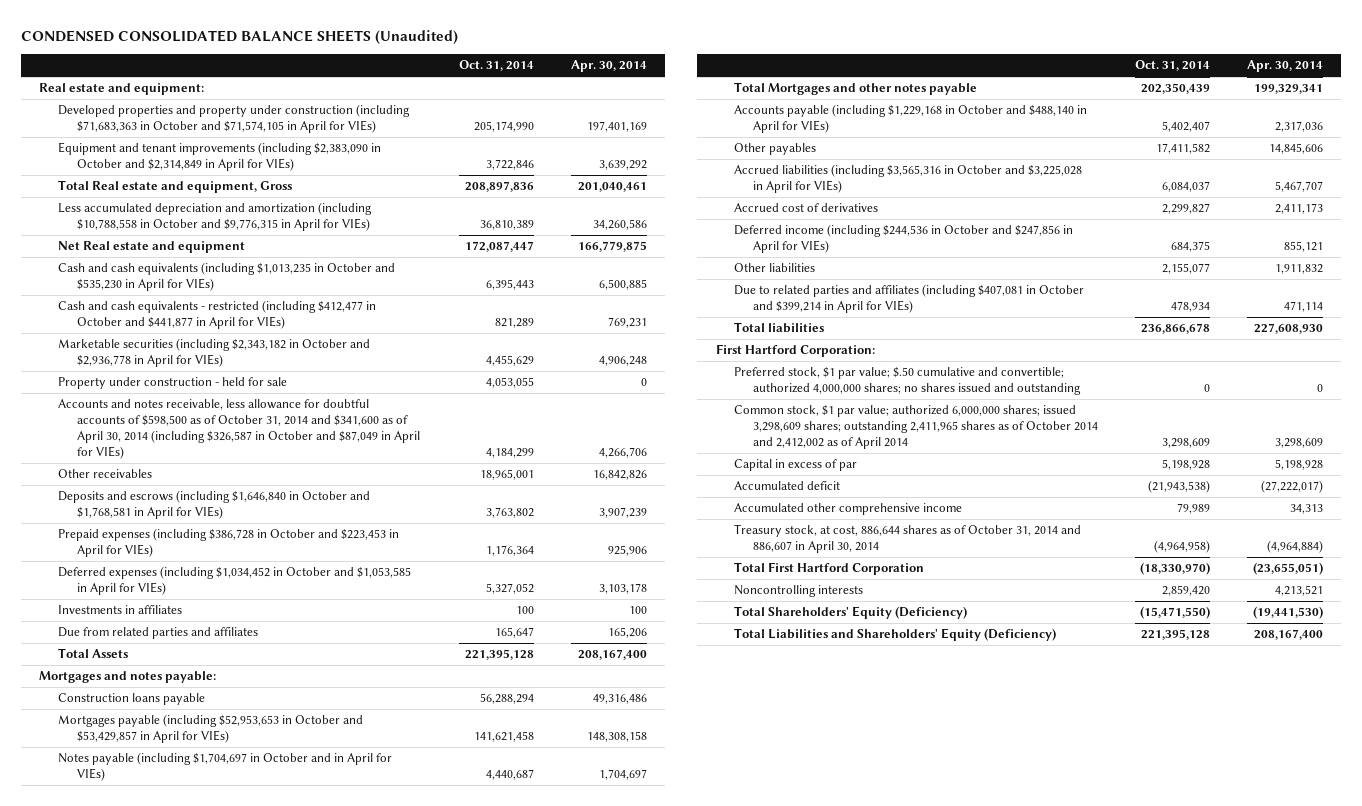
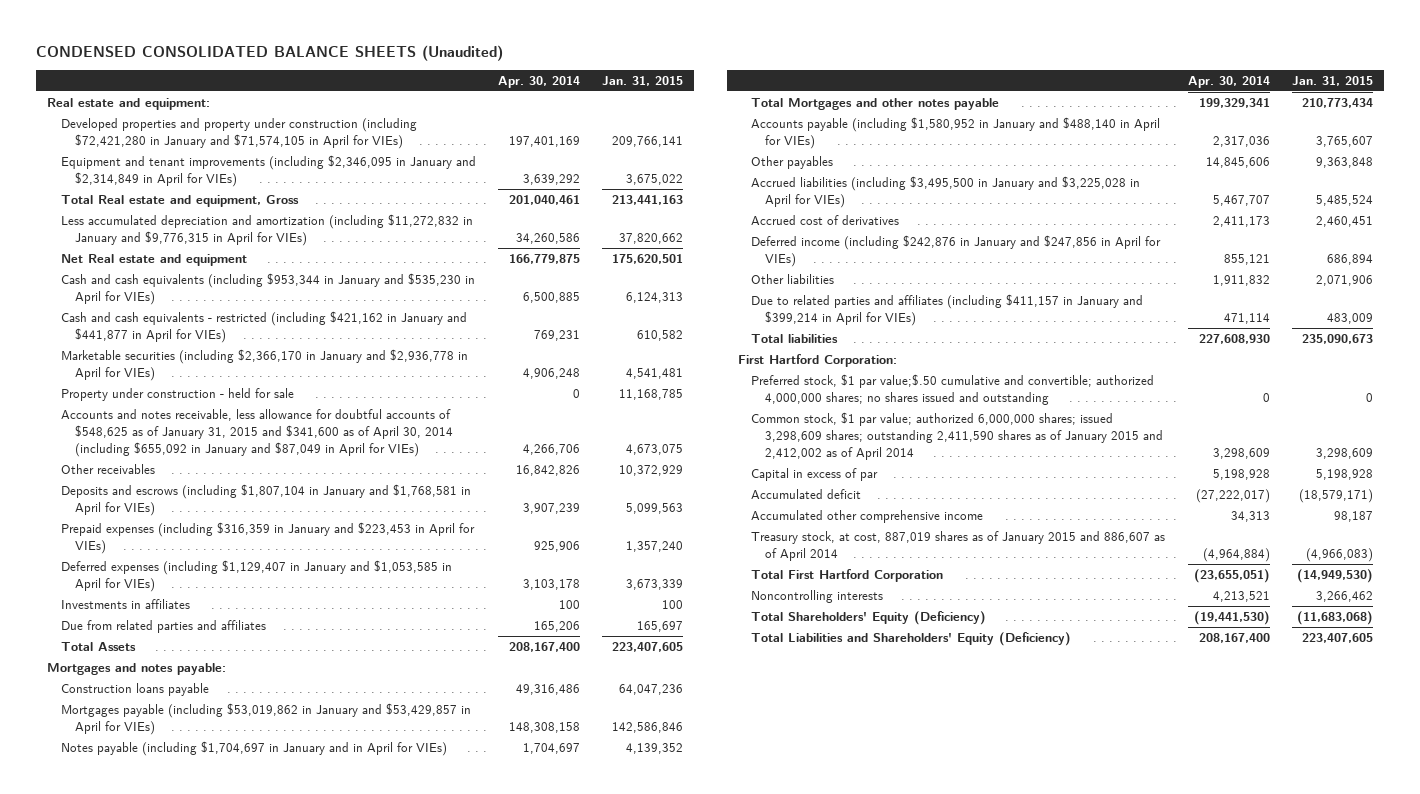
- | Oct. 31, 2014 | Apr. 30, 2014
+ | Apr. 30, 2014 | Jan. 31, 2015
- Developed properties and property under construction (including $71,683,363 in October and $71,574,105 in April for VIEs) | 205,174,990 | 197,401,169
- Equipment and tenant improvements (including $2,383,090 in October and $2,314,849 in April for VIEs) | 3,722,846 | 3,639,292
+ Developed properties and property under construction (including $72,421,280 in January and $71,574,105 in April for VIEs) | 197,401,169 | 209,766,141
+ Equipment and tenant improvements (including $2,346,095 in January and $2,314,849 in April for VIEs) | 3,639,292 | 3,675,022
- Less accumulated depreciation and amortization (including $10,788,558 in October and $9,776,315 in April for VIEs) | 36,810,389 | 34,260,586
+ Less accumulated depreciation and amortization (including $11,272,832 in January and $9,776,315 in April for VIEs) | 34,260,586 | 37,820,662
- Cash and cash equivalents (including $1,013,235 in October and $535,230 in April for VIEs) | 6,395,443 | 6,500,885
- Cash and cash equivalents - restricted (including $412,477 in October and $441,877 in April for VIEs) | 821,289 | 769,231
- Marketable securities (including $2,343,182 in October and $2,936,778 in April for VIEs) | 4,455,629 | 4,906,248
+ Cash and cash equivalents (including $953,344 in January and $535,230 in April for VIEs) | 6,500,885 | 6,124,313
+ Cash and cash equivalents - restricted (including $421,162 in January and $441,877 in April for VIEs) | 769,231 | 610,582
+ Marketable securities (including $2,366,170 in January and $2,936,778 in April for VIEs) | 4,906,248 | 4,541,481
- Accounts and notes receivable, less allowance for doubtful accounts of $598,500 as of October 31, 2014 and $341,600 as of April 30, 2014 (including $326,587 in October and $87,049 in April for VIEs) | 4,184,299 | 4,266,706
+ Accounts and notes receivable, less allowance for doubtful accounts of $548,625 as of January 31, 2015 and $341,600 as of April 30, 2014 (including $655,092 in January and $87,049 in April for VIEs) | 4,266,706 | 4,673,075
- Deposits and escrows (including $1,646,840 in October and $1,768,581 in April for VIEs) | 3,763,802 | 3,907,239
- Prepaid expenses (including $386,728 in October and $223,453 in April for VIEs) | 1,176,364 | 925,906
- Deferred expenses (including $1,034,452 in October and $1,053,585 in April for VIEs) | 5,327,052 | 3,103,178
+ Deposits and escrows (including $1,807,104 in January and $1,768,581 in April for VIEs) | 3,907,239 | 5,099,563
+ Prepaid expenses (including $316,359 in January and $223,453 in April for VIEs) | 925,906 | 1,357,240
+ Deferred expenses (including $1,129,407 in January and $1,053,585 in April for VIEs) | 3,103,178 | 3,673,339
- Mortgages payable (including $52,953,653 in October and $53,429,857 in April for VIEs) | 141,621,458 | 148,308,158
- Notes payable (including $1,704,697 in October and in April for VIEs) | 4,440,687 | 1,704,697
+ Mortgages payable (including $53,019,862 in January and $53,429,857 in April for VIEs) | 148,308,158 | 142,586,846
+ Notes payable (including $1,704,697 in January and in April for VIEs) | 1,704,697 | 4,139,352
- Accounts payable (including $1,229,168 in October and $488,140 in April for VIEs) | 5,402,407 | 2,317,036
+ Accounts payable (including $1,580,952 in January and $488,140 in April for VIEs) | 2,317,036 | 3,765,607
- Accrued liabilities (including $3,565,316 in October and $3,225,028 in April for VIEs) | 6,084,037 | 5,467,707
+ Accrued liabilities (including $3,495,500 in January and $3,225,028 in April for VIEs) | 5,467,707 | 5,485,524
- Deferred income (including $244,536 in October and $247,856 in April for VIEs) | 684,375 | 855,121
+ Deferred income (including $242,876 in January and $247,856 in April for VIEs) | 855,121 | 686,894
- Due to related parties and affiliates (including $407,081 in October and $399,214 in April for VIEs) | 478,934 | 471,114
+ Due to related parties and affiliates (including $411,157 in January and $399,214 in April for VIEs) | 471,114 | 483,009
- Preferred stock, $1 par value; $.50 cumulative and convertible; authorized 4,000,000 shares; no shares issued and outstanding | 0 | 0
- Common stock, $1 par value; authorized 6,000,000 shares; issued 3,298,609 shares; outstanding 2,411,965 shares as of October 2014 and 2,412,002 as of April 2014 | 3,298,609 | 3,298,609
+ Preferred stock, $1 par value;$.50 cumulative and convertible; authorized 4,000,000 shares; no shares issued and outstanding | 0 | 0
+ Common stock, $1 par value; authorized 6,000,000 shares; issued 3,298,609 shares; outstanding 2,411,590 shares as of January 2015 and 2,412,002 as of April 2014 | 3,298,609 | 3,298,609
- Treasury stock, at cost, 886,644 shares as of October 31, 2014 and 886,607 in April 30, 2014 | (4,964,958) | (4,964,884)
+ Treasury stock, at cost, 887,019 shares as of January 2015 and 886,607 as of April 2014 | (4,964,884) | (4,966,083)

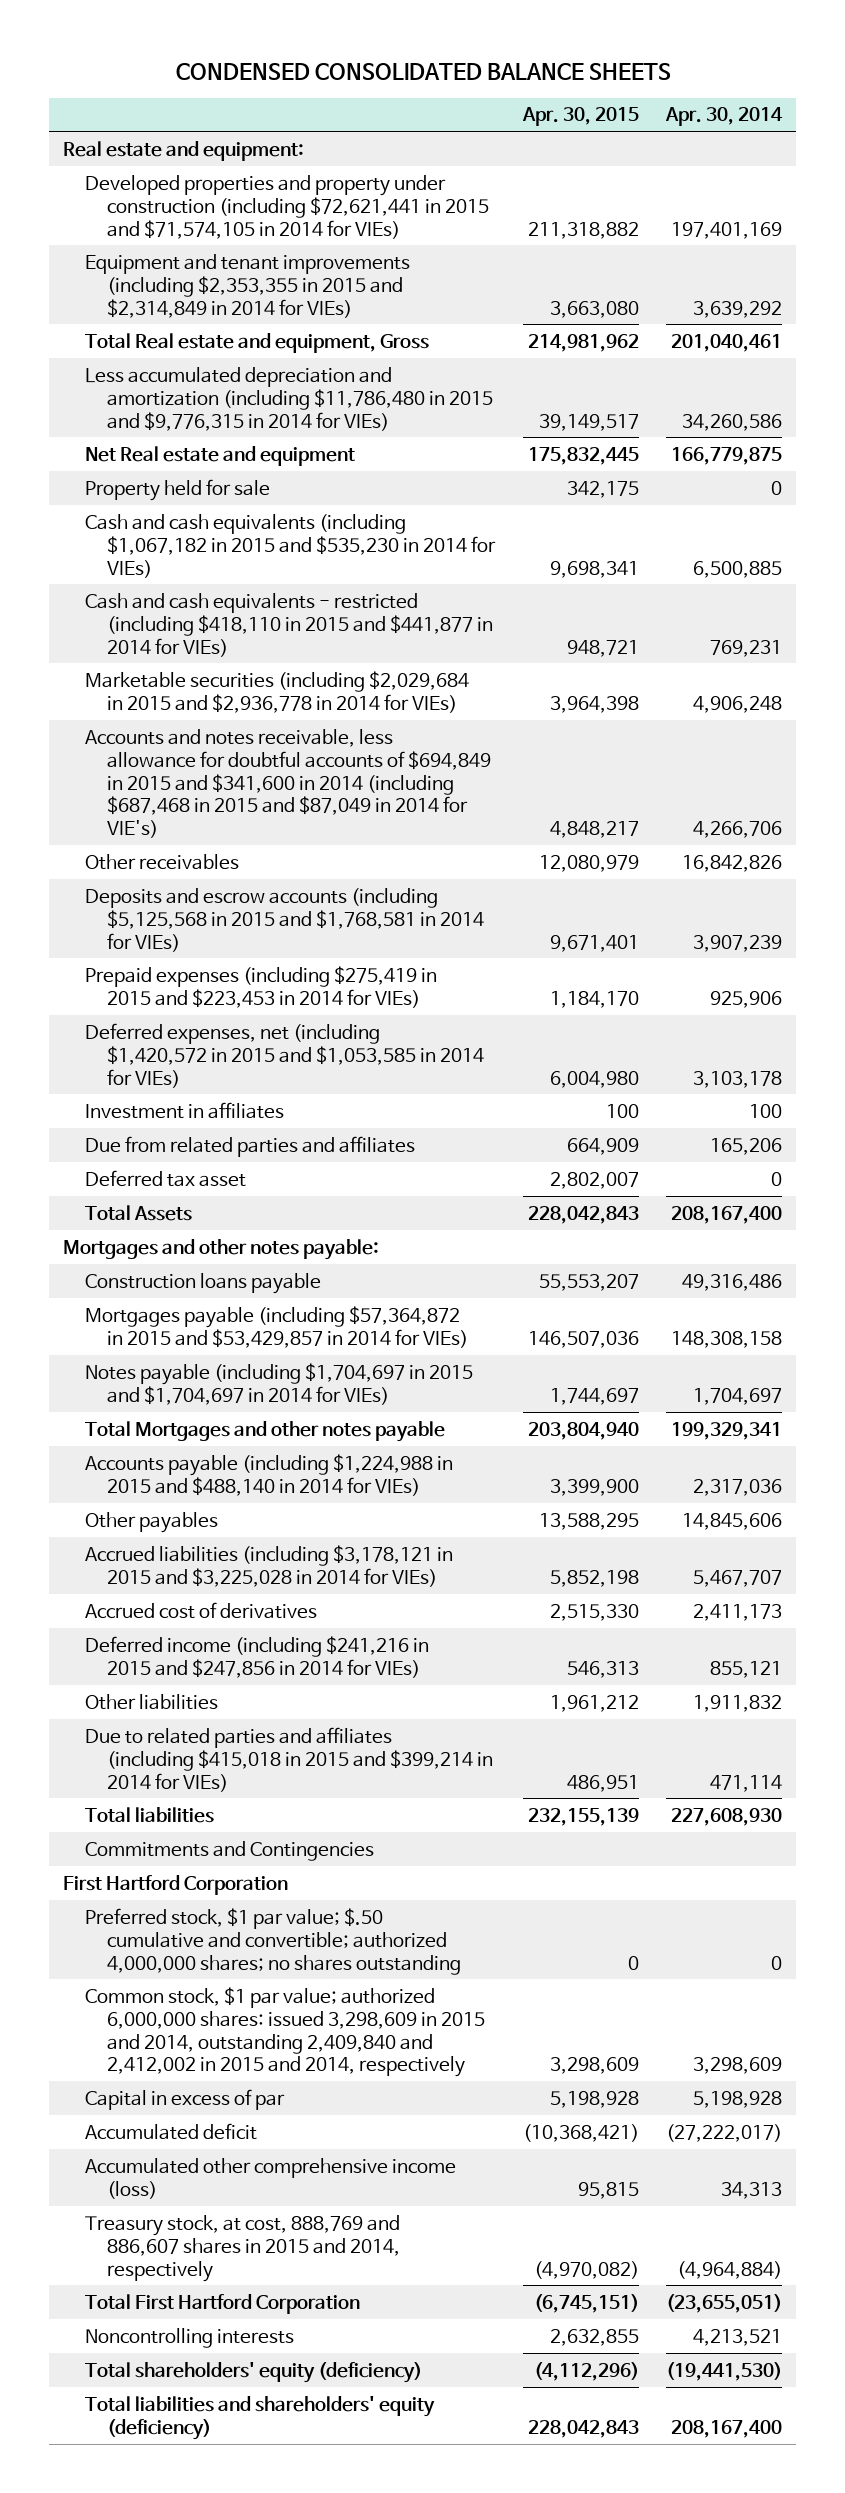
- CONDENSED CONSOLIDATED BALANCE SHEETS (Unaudited)
+ CONDENSED CONSOLIDATED BALANCE SHEETS
- | Apr. 30, 2014 | Jan. 31, 2015
+ | Apr. 30, 2015 | Apr. 30, 2014
- Developed properties and property under construction (including $72,421,280 in January and $71,574,105 in April for VIEs) | 197,401,169 | 209,766,141
- Equipment and tenant improvements (including $2,346,095 in January and $2,314,849 in April for VIEs) | 3,639,292 | 3,675,022
+ Developed properties and property under construction (including $72,621,441 in 2015 and $71,574,105 in 2014 for VIEs) | 211,318,882 | 197,401,169
+ Equipment and tenant improvements (including $2,353,355 in 2015 and $2,314,849 in 2014 for VIEs) | 3,663,080 | 3,639,292
- Less accumulated depreciation and amortization (including $11,272,832 in January and $9,776,315 in April for VIEs) | 34,260,586 | 37,820,662
+ Less accumulated depreciation and amortization (including $11,786,480 in 2015 and $9,776,315 in 2014 for VIEs) | 39,149,517 | 34,260,586
- Cash and cash equivalents (including $953,344 in January and $535,230 in April for VIEs) | 6,500,885 | 6,124,313
- Cash and cash equivalents - restricted (including $421,162 in January and $441,877 in April for VIEs) | 769,231 | 610,582
- Marketable securities (including $2,366,170 in January and $2,936,778 in April for VIEs) | 4,906,248 | 4,541,481
- Property under construction - held for sale | 0 | 11,168,785
- Accounts and notes receivable, less allowance for doubtful accounts of $548,625 as of January 31, 2015 and $341,600 as of April 30, 2014 (including $655,092 in January and $87,049 in April for VIEs) | 4,266,706 | 4,673,075
+ Property held for sale | 342,175 | 0
+ Cash and cash equivalents (including $1,067,182 in 2015 and $535,230 in 2014 for VIEs) | 9,698,341 | 6,500,885
+ Cash and cash equivalents - restricted (including $418,110 in 2015 and $441,877 in 2014 for VIEs) | 948,721 | 769,231
+ Marketable securities (including $2,029,684 in 2015 and $2,936,778 in 2014 for VIEs) | 3,964,398 | 4,906,248
+ Accounts and notes receivable, less allowance for doubtful accounts of $694,849 in 2015 and $341,600 in 2014 (including $687,468 in 2015 and $87,049 in 2014 for VIE's) | 4,848,217 | 4,266,706
- Deposits and escrows (including $1,807,104 in January and $1,768,581 in April for VIEs) | 3,907,239 | 5,099,563
- Prepaid expenses (including $316,359 in January and $223,453 in April for VIEs) | 925,906 | 1,357,240
- Deferred expenses (including $1,129,407 in January and $1,053,585 in April for VIEs) | 3,103,178 | 3,673,339
- Investments in affiliates | 100 | 100
+ Deposits and escrow accounts (including $5,125,568 in 2015 and $1,768,581 in 2014 for VIEs) | 9,671,401 | 3,907,239
+ Prepaid expenses (including $275,419 in 2015 and $223,453 in 2014 for VIEs) | 1,184,170 | 925,906
+ Deferred expenses, net (including $1,420,572 in 2015 and $1,053,585 in 2014 for VIEs) | 6,004,980 | 3,103,178
+ Investment in affiliates | 100 | 100
+ Deferred tax asset | 2,802,007 | 0
- Mortgages and notes payable:
+ Mortgages and other notes payable:
- Mortgages payable (including $53,019,862 in January and $53,429,857 in April for VIEs) | 148,308,158 | 142,586,846
- Notes payable (including $1,704,697 in January and in April for VIEs) | 1,704,697 | 4,139,352
+ Mortgages payable (including $57,364,872 in 2015 and $53,429,857 in 2014 for VIEs) | 146,507,036 | 148,308,158
+ Notes payable (including $1,704,697 in 2015 and $1,704,697 in 2014 for VIEs) | 1,744,697 | 1,704,697
- Accounts payable (including $1,580,952 in January and $488,140 in April for VIEs) | 2,317,036 | 3,765,607
+ Accounts payable (including $1,224,988 in 2015 and $488,140 in 2014 for VIEs) | 3,399,900 | 2,317,036
- Accrued liabilities (including $3,495,500 in January and $3,225,028 in April for VIEs) | 5,467,707 | 5,485,524
+ Accrued liabilities (including $3,178,121 in 2015 and $3,225,028 in 2014 for VIEs) | 5,852,198 | 5,467,707
- Deferred income (including $242,876 in January and $247,856 in April for VIEs) | 855,121 | 686,894
+ Deferred income (including $241,216 in 2015 and $247,856 in 2014 for VIEs) | 546,313 | 855,121
- Due to related parties and affiliates (including $411,157 in January and $399,214 in April for VIEs) | 471,114 | 483,009
+ Due to related parties and affiliates (including $415,018 in 2015 and $399,214 in 2014 for VIEs) | 486,951 | 471,114
- First Hartford Corporation:
- Preferred stock, $1 par value;$.50 cumulative and convertible; authorized 4,000,000 shares; no shares issued and outstanding | 0 | 0
- Common stock, $1 par value; authorized 6,000,000 shares; issued 3,298,609 shares; outstanding 2,411,590 shares as of January 2015 and 2,412,002 as of April 2014 | 3,298,609 | 3,298,609
+ Commitments and Contingencies
+ First Hartford Corporation
+ Preferred stock, $1 par value; $.50 cumulative and convertible; authorized 4,000,000 shares; no shares outstanding | 0 | 0
+ Common stock, $1 par value; authorized 6,000,000 shares: issued 3,298,609 in 2015 and 2014, outstanding 2,409,840 and 2,412,002 in 2015 and 2014, respectively | 3,298,609 | 3,298,609
- Accumulated other comprehensive income | 34,313 | 98,187
- Treasury stock, at cost, 887,019 shares as of January 2015 and 886,607 as of April 2014 | (4,964,884) | (4,966,083)
+ Accumulated other comprehensive income (loss) | 95,815 | 34,313
+ Treasury stock, at cost, 888,769 and 886,607 shares in 2015 and 2014, respectively | (4,970,082) | (4,964,884)
- Total Shareholders' Equity (Deficiency) | (19,441,530) | (11,683,068)
- Total Liabilities and Shareholders' Equity (Deficiency) | 208,167,400 | 223,407,605
+ Total shareholders' equity (deficiency) | (4,112,296) | (19,441,530)
+ Total liabilities and shareholders' equity (deficiency) | 228,042,843 | 208,167,400

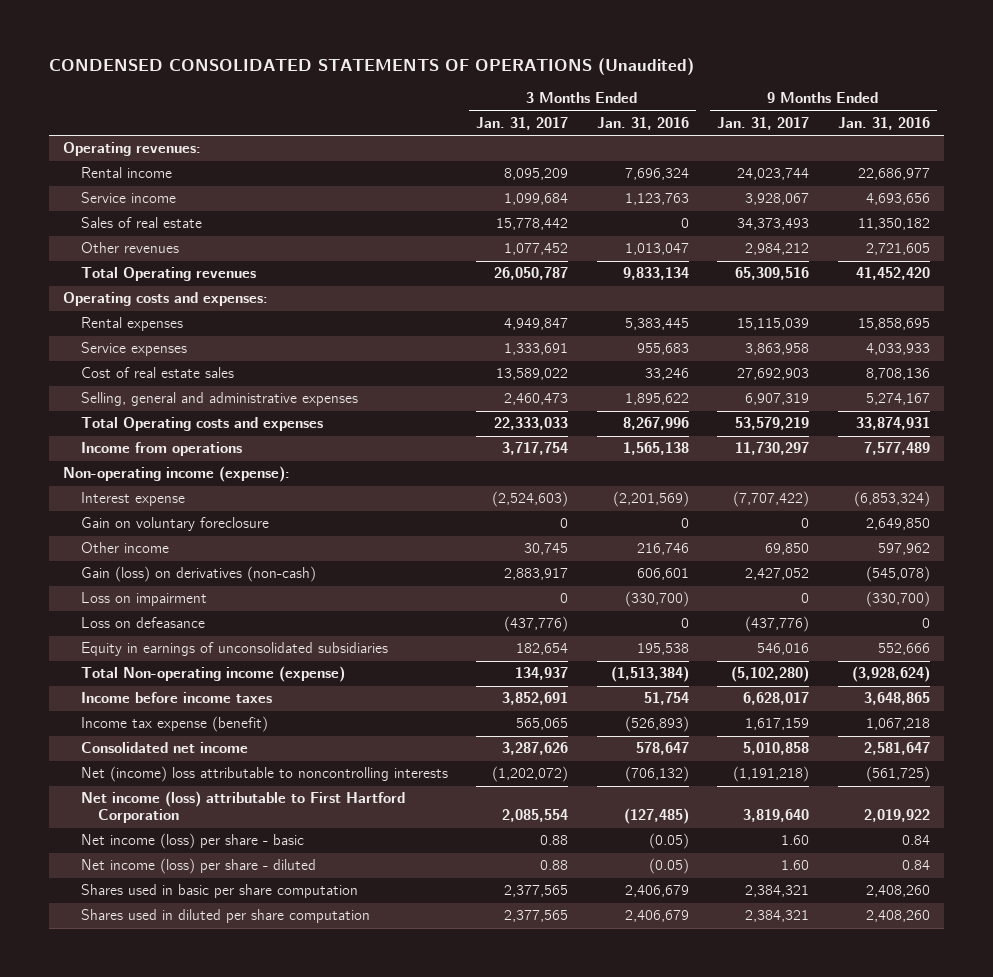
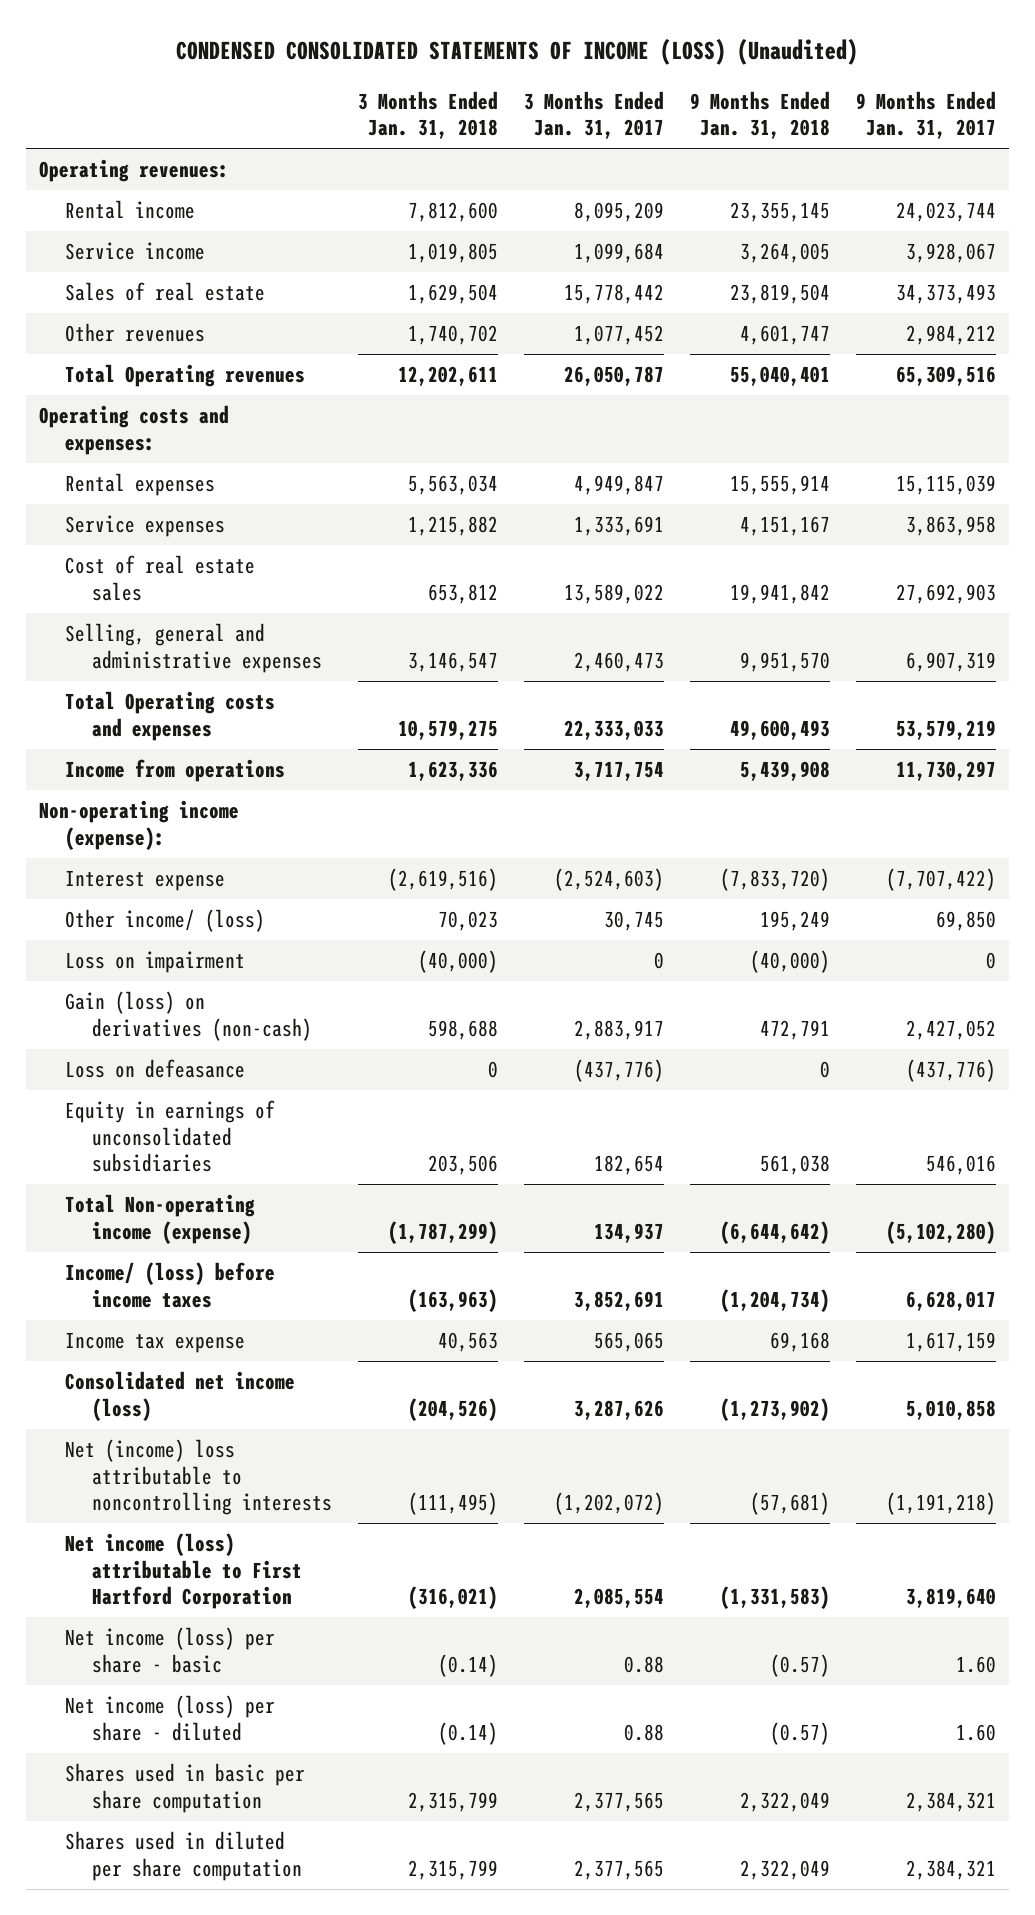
- CONDENSED CONSOLIDATED STATEMENTS OF OPERATIONS (Unaudited)
+ CONDENSED CONSOLIDATED STATEMENTS OF INCOME (LOSS) (Unaudited)
- | 3 Months Ended Jan. 31, 2017 | 3 Months Ended Jan. 31, 2016 | 9 Months Ended Jan. 31, 2017 | 9 Months Ended Jan. 31, 2016
+ | 3 Months Ended Jan. 31, 2018 | 3 Months Ended Jan. 31, 2017 | 9 Months Ended Jan. 31, 2018 | 9 Months Ended Jan. 31, 2017
- Gain on voluntary foreclosure | 0 | 0 | 0 | 2,649,850
- Other income | 30,745 | 216,746 | 69,850 | 597,962
+ Other income/ (loss) | 70,023 | 30,745 | 195,249 | 69,850
moved down: Gain (loss) on derivatives (non-cash) | 598,688 | 2,883,917 | 472,791 | 2,427,052
- Income before income taxes | 3,852,691 | 51,754 | 6,628,017 | 3,648,865
- Income tax expense (benefit) | 565,065 | (526,893) | 1,617,159 | 1,067,218
- Consolidated net income | 3,287,626 | 578,647 | 5,010,858 | 2,581,647
+ Income/ (loss) before income taxes | (163,963) | 3,852,691 | (1,204,734) | 6,628,017
+ Income tax expense | 40,563 | 565,065 | 69,168 | 1,617,159
+ Consolidated net income (loss) | (204,526) | 3,287,626 | (1,273,902) | 5,010,858

